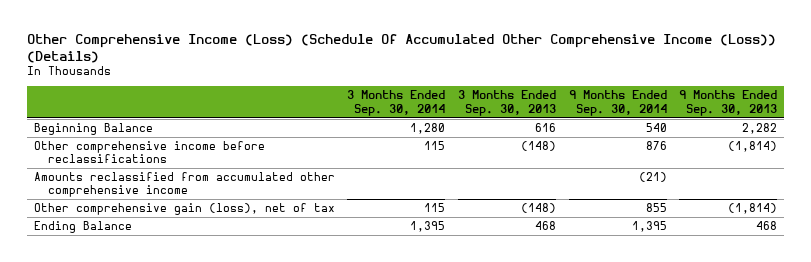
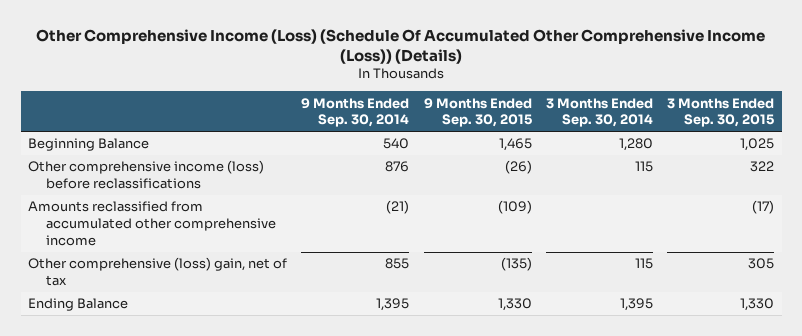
- | 3 Months Ended Sep. 30, 2014 | 3 Months Ended Sep. 30, 2013 | 9 Months Ended Sep. 30, 2014 | 9 Months Ended Sep. 30, 2013
+ | 9 Months Ended Sep. 30, 2014 | 9 Months Ended Sep. 30, 2015 | 3 Months Ended Sep. 30, 2014 | 3 Months Ended Sep. 30, 2015
- Other comprehensive income before reclassifications | 115 | (148) | 876 | (1,814)
+ Other comprehensive income (loss) before reclassifications | 876 | (26) | 115 | 322
- Other comprehensive gain (loss), net of tax | 115 | (148) | 855 | (1,814)
+ Other comprehensive (loss) gain, net of tax | 855 | (135) | 115 | 305

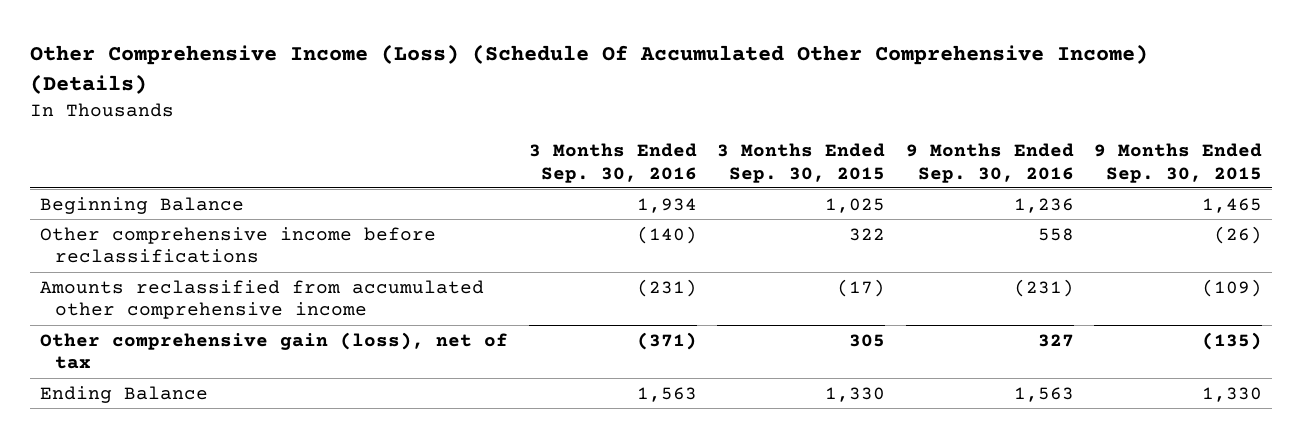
- Other Comprehensive Income (Loss) (Schedule Of Accumulated Other Comprehensive Income (Loss)) (Details)
+ Other Comprehensive Income (Loss) (Schedule Of Accumulated Other Comprehensive Income) (Details)
- | 9 Months Ended Sep. 30, 2014 | 9 Months Ended Sep. 30, 2015 | 3 Months Ended Sep. 30, 2014 | 3 Months Ended Sep. 30, 2015
+ | 3 Months Ended Sep. 30, 2016 | 3 Months Ended Sep. 30, 2015 | 9 Months Ended Sep. 30, 2016 | 9 Months Ended Sep. 30, 2015
- Other comprehensive income (loss) before reclassifications | 876 | (26) | 115 | 322
+ Other comprehensive income before reclassifications | (140) | 322 | 558 | (26)
- Other comprehensive (loss) gain, net of tax | 855 | (135) | 115 | 305
+ Other comprehensive gain (loss), net of tax | (371) | 305 | 327 | (135)

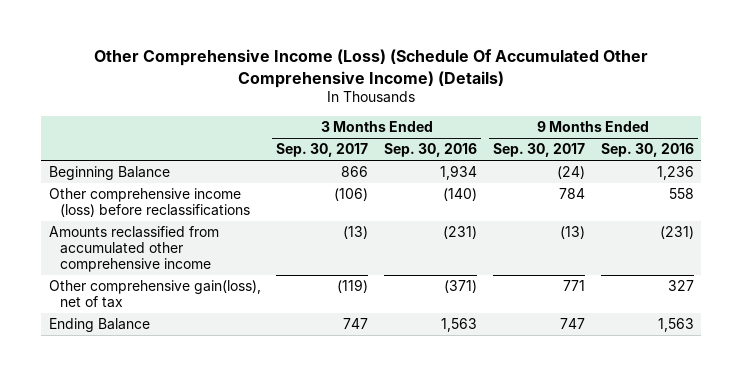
- | 3 Months Ended Sep. 30, 2016 | 3 Months Ended Sep. 30, 2015 | 9 Months Ended Sep. 30, 2016 | 9 Months Ended Sep. 30, 2015
+ | 3 Months Ended Sep. 30, 2017 | 3 Months Ended Sep. 30, 2016 | 9 Months Ended Sep. 30, 2017 | 9 Months Ended Sep. 30, 2016
- Other comprehensive income before reclassifications | (140) | 322 | 558 | (26)
+ Other comprehensive income (loss) before reclassifications | (106) | (140) | 784 | 558
- Other comprehensive gain (loss), net of tax | (371) | 305 | 327 | (135)
+ Other comprehensive gain(loss), net of tax | (119) | (371) | 771 | 327

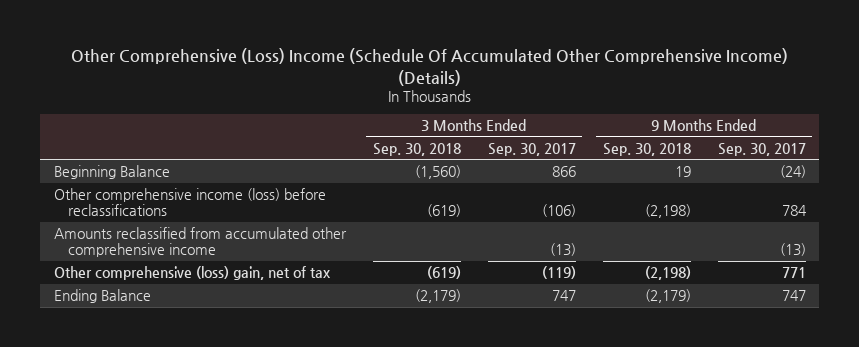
- Other Comprehensive Income (Loss) (Schedule Of Accumulated Other Comprehensive Income) (Details)
+ Other Comprehensive (Loss) Income (Schedule Of Accumulated Other Comprehensive Income) (Details)
- | 3 Months Ended Sep. 30, 2017 | 3 Months Ended Sep. 30, 2016 | 9 Months Ended Sep. 30, 2017 | 9 Months Ended Sep. 30, 2016
+ | 3 Months Ended Sep. 30, 2018 | 3 Months Ended Sep. 30, 2017 | 9 Months Ended Sep. 30, 2018 | 9 Months Ended Sep. 30, 2017
- Other comprehensive gain(loss), net of tax | (119) | (371) | 771 | 327
+ Other comprehensive (loss) gain, net of tax | (619) | (119) | (2,198) | 771

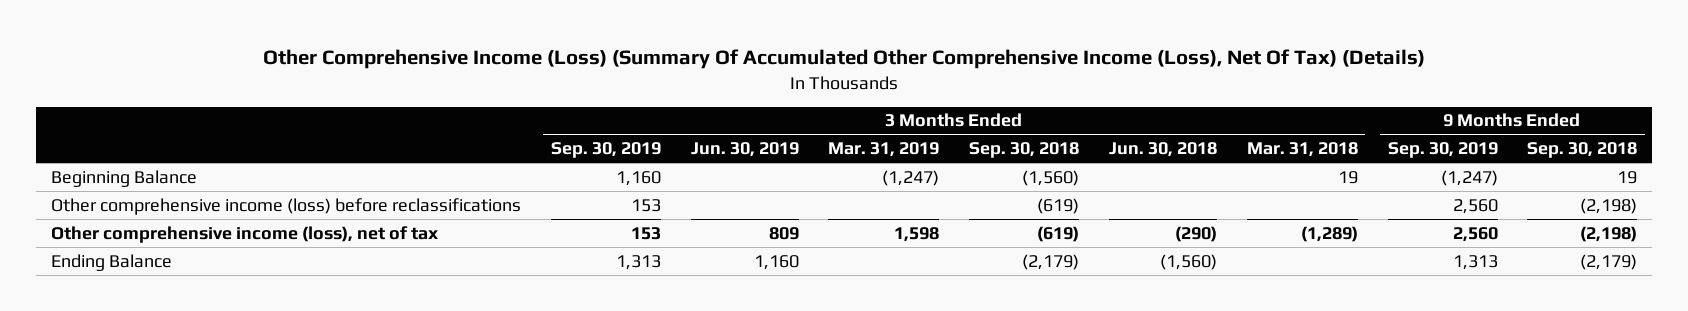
- Other Comprehensive (Loss) Income (Schedule Of Accumulated Other Comprehensive Income) (Details)
+ Other Comprehensive Income (Loss) (Summary Of Accumulated Other Comprehensive Income (Loss), Net Of Tax) (Details)
- | 3 Months Ended Sep. 30, 2018 | 3 Months Ended Sep. 30, 2017 | 9 Months Ended Sep. 30, 2018 | 9 Months Ended Sep. 30, 2017
+ | 3 Months Ended Sep. 30, 2019 | 3 Months Ended Jun. 30, 2019 | 3 Months Ended Mar. 31, 2019 | 3 Months Ended Sep. 30, 2018 | 3 Months Ended Jun. 30, 2018 | 3 Months Ended Mar. 31, 2018 | 9 Months Ended Sep. 30, 2019 | 9 Months Ended Sep. 30, 2018
- Amounts reclassified from accumulated other comprehensive income | | (13) | | (13)
- Other comprehensive (loss) gain, net of tax | (619) | (119) | (2,198) | 771
+ Other comprehensive income (loss), net of tax | 153 | 809 | 1,598 | (619) | (290) | (1,289) | 2,560 | (2,198)

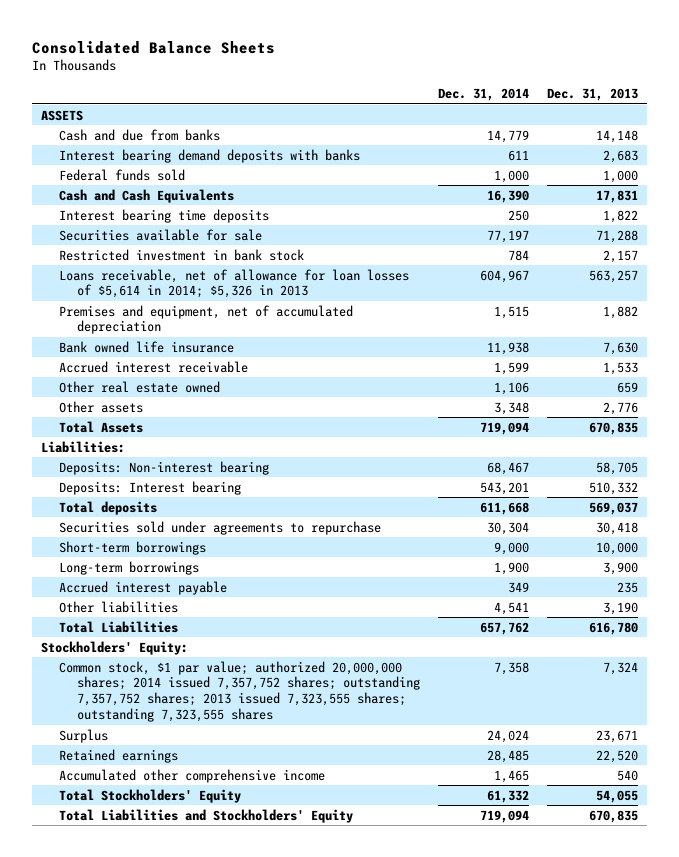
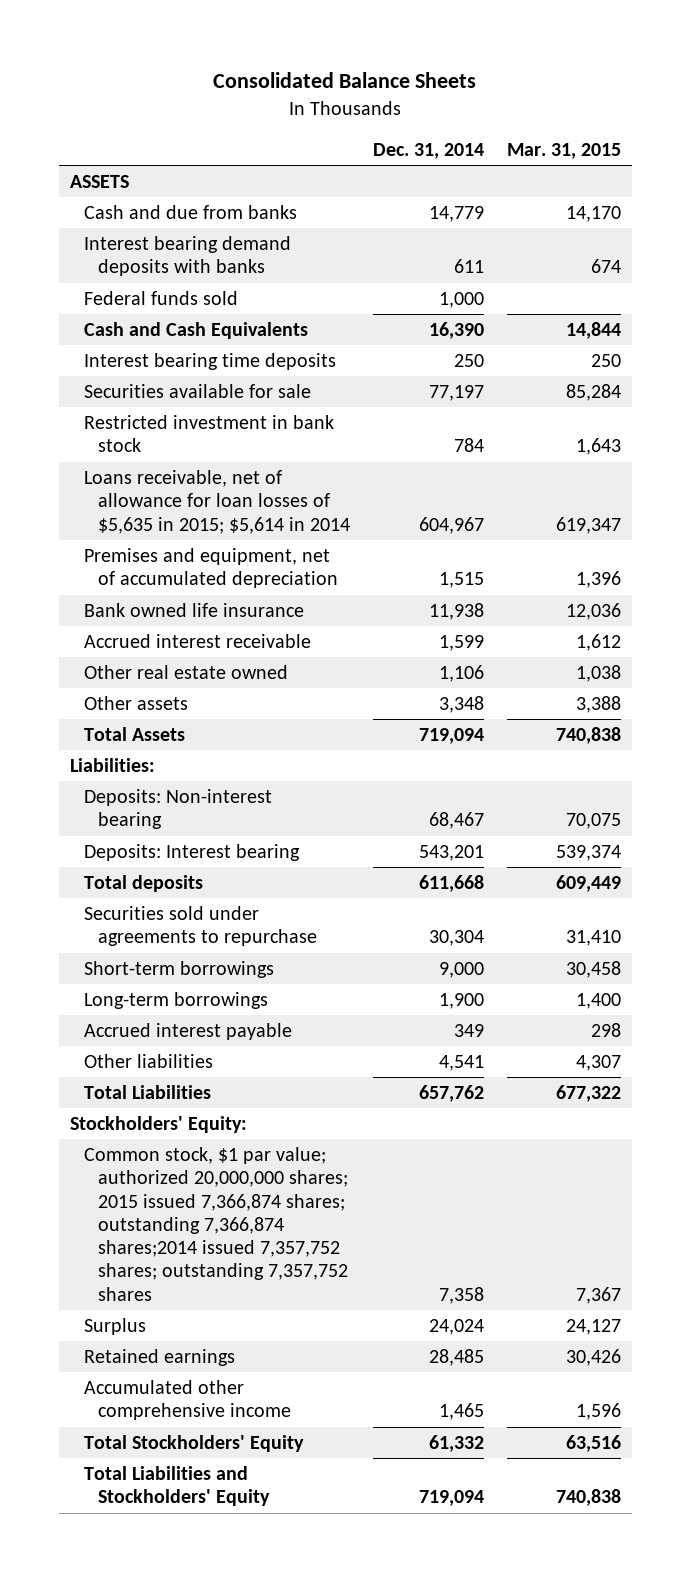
- | Dec. 31, 2014 | Dec. 31, 2013
+ | Dec. 31, 2014 | Mar. 31, 2015
- Loans receivable, net of allowance for loan losses of $5,614 in 2014; $5,326 in 2013 | 604,967 | 563,257
+ Loans receivable, net of allowance for loan losses of $5,635 in 2015; $5,614 in 2014 | 604,967 | 619,347
- Common stock, $1 par value; authorized 20,000,000 shares; 2014 issued 7,357,752 shares; outstanding 7,357,752 shares; 2013 issued 7,323,555 shares; outstanding 7,323,555 shares | 7,358 | 7,324
+ Common stock, $1 par value; authorized 20,000,000 shares; 2015 issued 7,366,874 shares; outstanding 7,366,874 shares;2014 issued 7,357,752 shares; outstanding 7,357,752 shares | 7,358 | 7,367

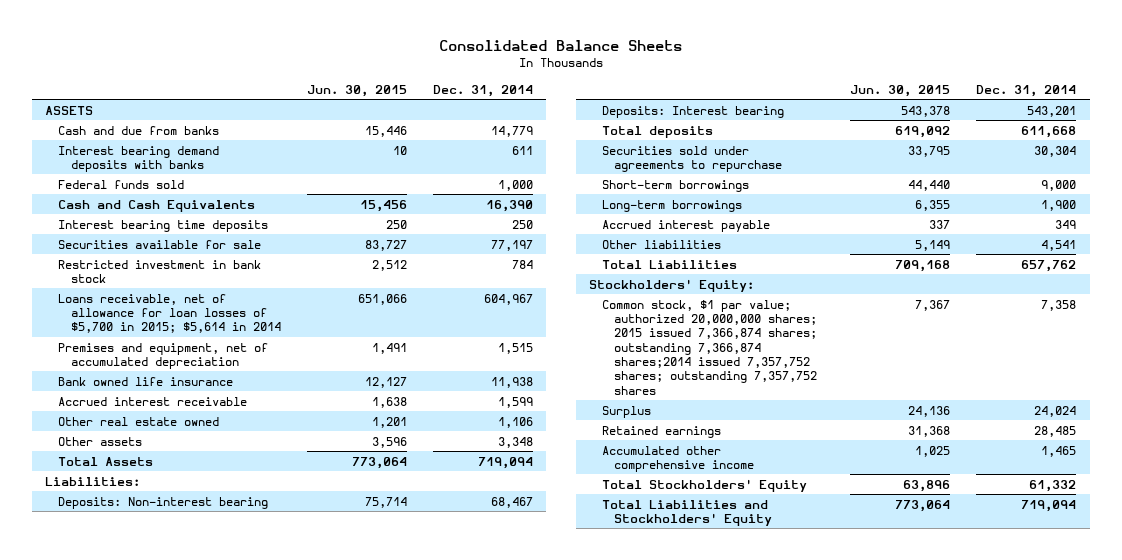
- | Dec. 31, 2014 | Mar. 31, 2015
+ | Jun. 30, 2015 | Dec. 31, 2014
- Loans receivable, net of allowance for loan losses of $5,635 in 2015; $5,614 in 2014 | 604,967 | 619,347
+ Loans receivable, net of allowance for loan losses of $5,700 in 2015; $5,614 in 2014 | 651,066 | 604,967

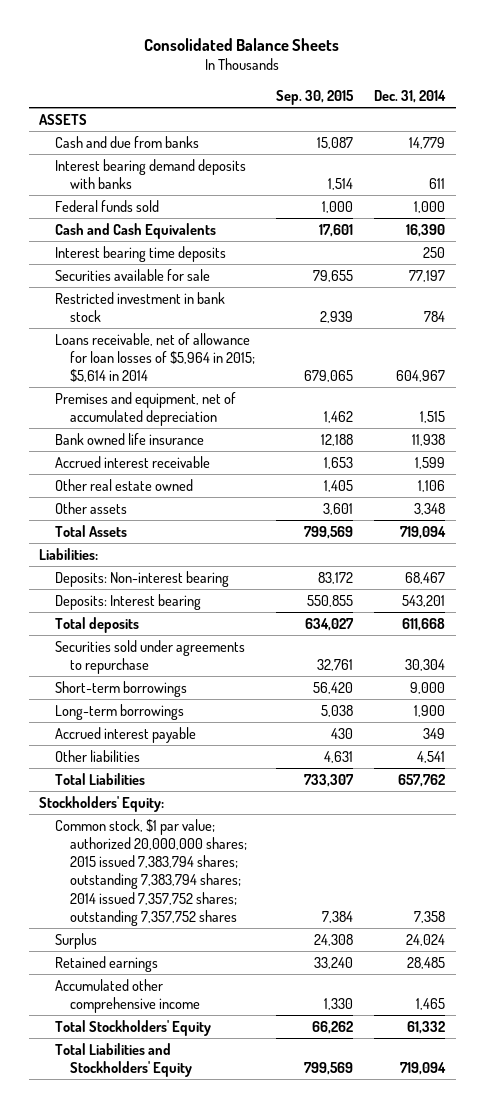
- | Jun. 30, 2015 | Dec. 31, 2014
+ | Sep. 30, 2015 | Dec. 31, 2014
- Loans receivable, net of allowance for loan losses of $5,700 in 2015; $5,614 in 2014 | 651,066 | 604,967
+ Loans receivable, net of allowance for loan losses of $5,964 in 2015; $5,614 in 2014 | 679,065 | 604,967
- Common stock, $1 par value; authorized 20,000,000 shares; 2015 issued 7,366,874 shares; outstanding 7,366,874 shares;2014 issued 7,357,752 shares; outstanding 7,357,752 shares | 7,367 | 7,358
+ Common stock, $1 par value; authorized 20,000,000 shares; 2015 issued 7,383,794 shares; outstanding 7,383,794 shares; 2014 issued 7,357,752 shares; outstanding 7,357,752 shares | 7,384 | 7,358

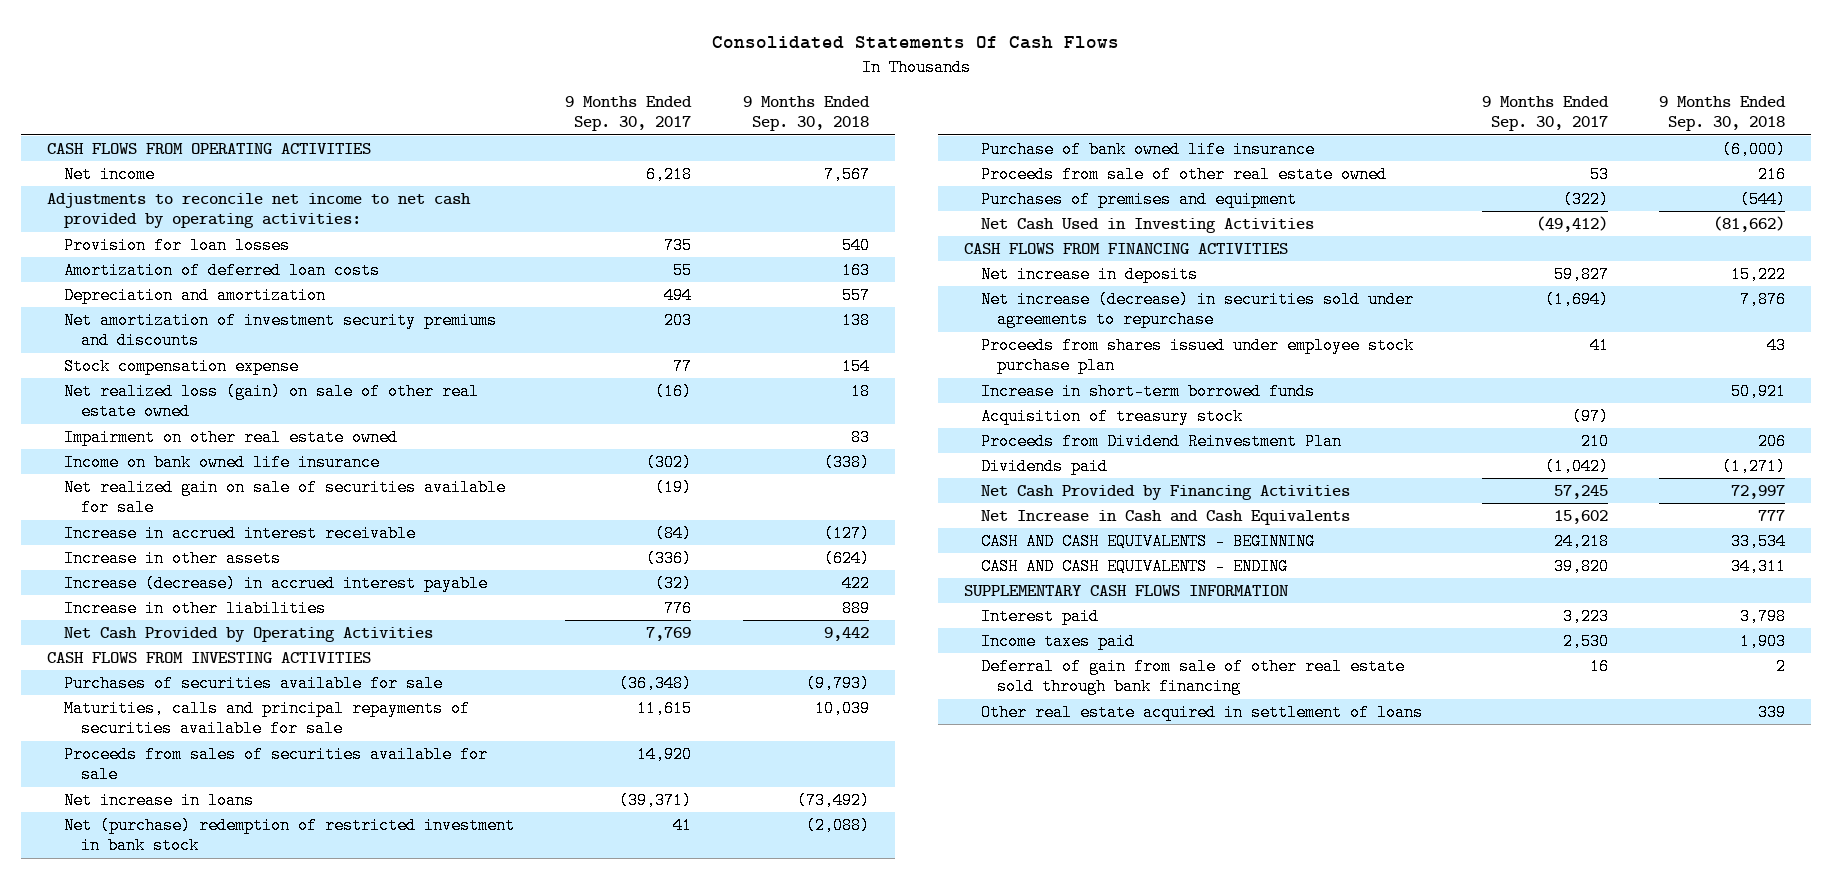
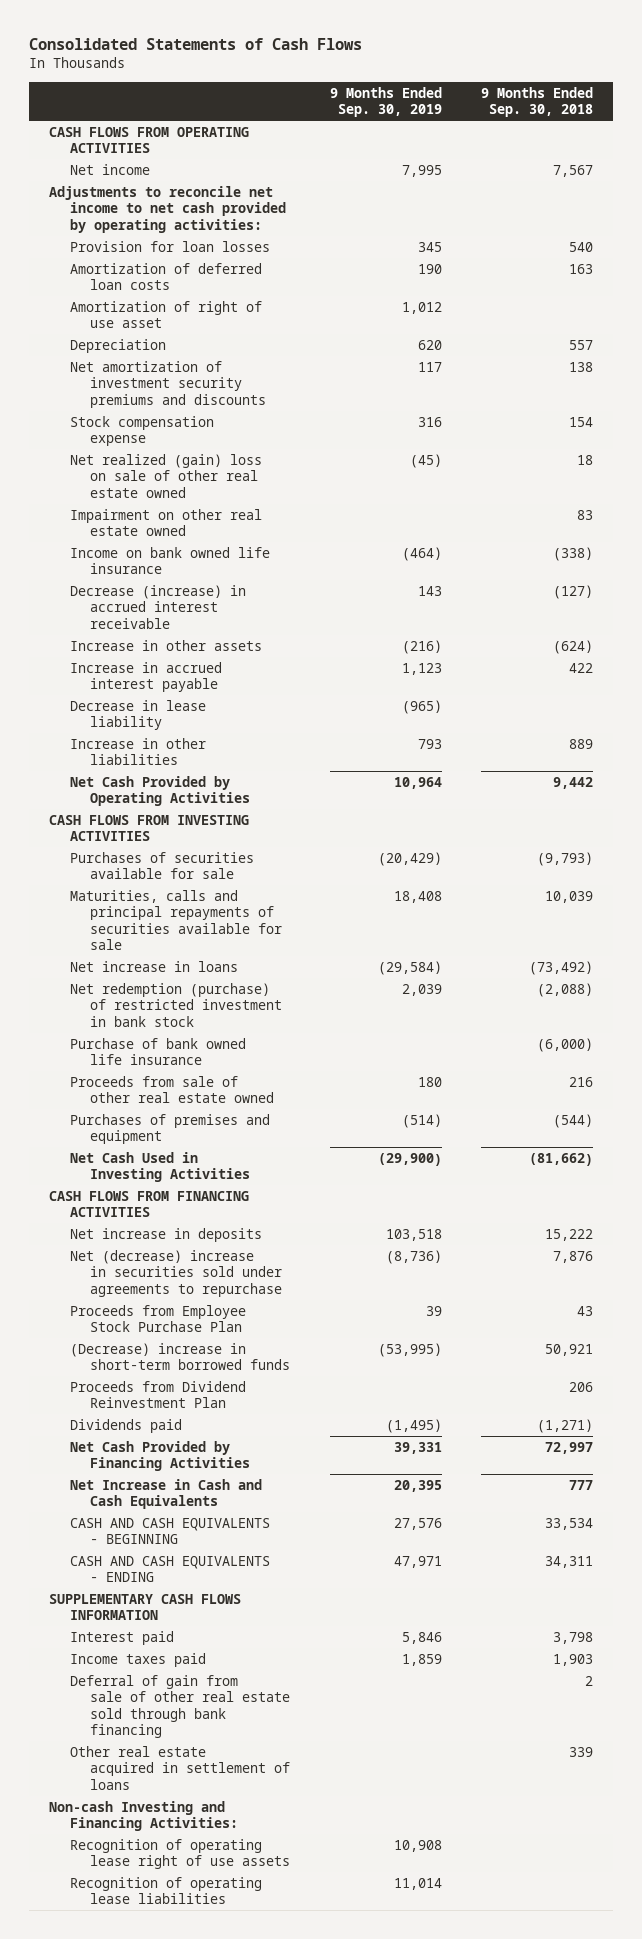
- Consolidated Statements Of Cash Flows
+ Consolidated Statements of Cash Flows
- | 9 Months Ended Sep. 30, 2017 | 9 Months Ended Sep. 30, 2018
+ | 9 Months Ended Sep. 30, 2019 | 9 Months Ended Sep. 30, 2018
- Depreciation and amortization | 494 | 557
+ Amortization of right of use asset | 1,012 |
+ Depreciation | 620 | 557
- Net realized loss (gain) on sale of other real estate owned | (16) | 18
+ Net realized (gain) loss on sale of other real estate owned | (45) | 18
- Net realized gain on sale of securities available for sale | (19) |
- Increase in accrued interest receivable | (84) | (127)
+ Decrease (increase) in accrued interest receivable | 143 | (127)
- Increase (decrease) in accrued interest payable | (32) | 422
+ Increase in accrued interest payable | 1,123 | 422
+ Decrease in lease liability | (965) |
- Proceeds from sales of securities available for sale | 14,920 |
- Net (purchase) redemption of restricted investment in bank stock | 41 | (2,088)
+ Net redemption (purchase) of restricted investment in bank stock | 2,039 | (2,088)
- Net increase (decrease) in securities sold under agreements to repurchase | (1,694) | 7,876
- Proceeds from shares issued under employee stock purchase plan | 41 | 43
- Increase in short-term borrowed funds | | 50,921
- Acquisition of treasury stock | (97) |
+ Net (decrease) increase in securities sold under agreements to repurchase | (8,736) | 7,876
+ Proceeds from Employee Stock Purchase Plan | 39 | 43
+ (Decrease) increase in short-term borrowed funds | (53,995) | 50,921
+ Non-cash Investing and Financing Activities:
+ Recognition of operating lease right of use assets | 10,908 |
+ Recognition of operating lease liabilities | 11,014 |

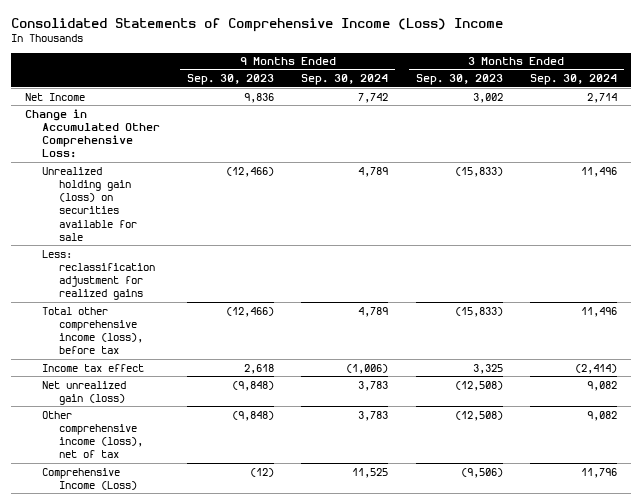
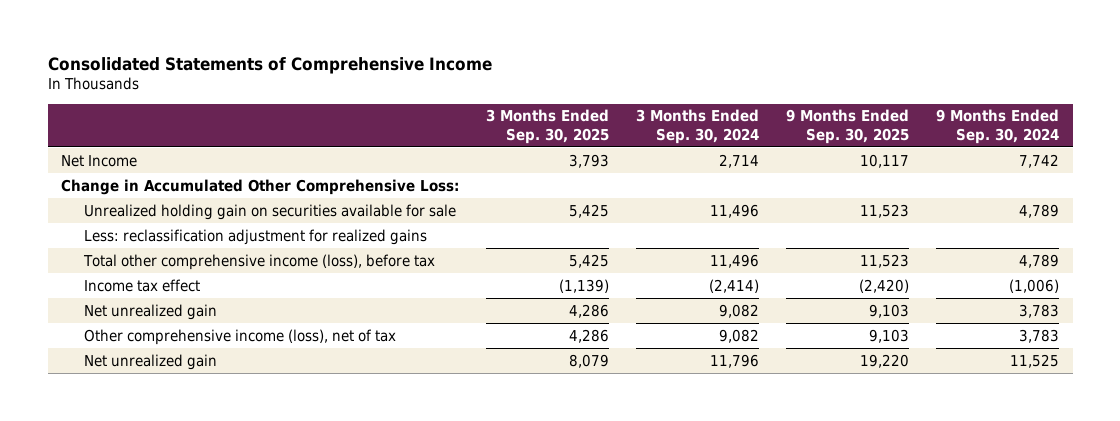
- Consolidated Statements of Comprehensive Income (Loss) Income
+ Consolidated Statements of Comprehensive Income
- | 9 Months Ended Sep. 30, 2023 | 9 Months Ended Sep. 30, 2024 | 3 Months Ended Sep. 30, 2023 | 3 Months Ended Sep. 30, 2024
+ | 3 Months Ended Sep. 30, 2025 | 3 Months Ended Sep. 30, 2024 | 9 Months Ended Sep. 30, 2025 | 9 Months Ended Sep. 30, 2024
- Unrealized holding gain (loss) on securities available for sale | (12,466) | 4,789 | (15,833) | 11,496
+ Unrealized holding gain on securities available for sale | 5,425 | 11,496 | 11,523 | 4,789
- Net unrealized gain (loss) | (9,848) | 3,783 | (12,508) | 9,082
+ Net unrealized gain | 4,286 | 9,082 | 9,103 | 3,783
- Comprehensive Income (Loss) | (12) | 11,525 | (9,506) | 11,796
+ Net unrealized gain | 8,079 | 11,796 | 19,220 | 11,525

